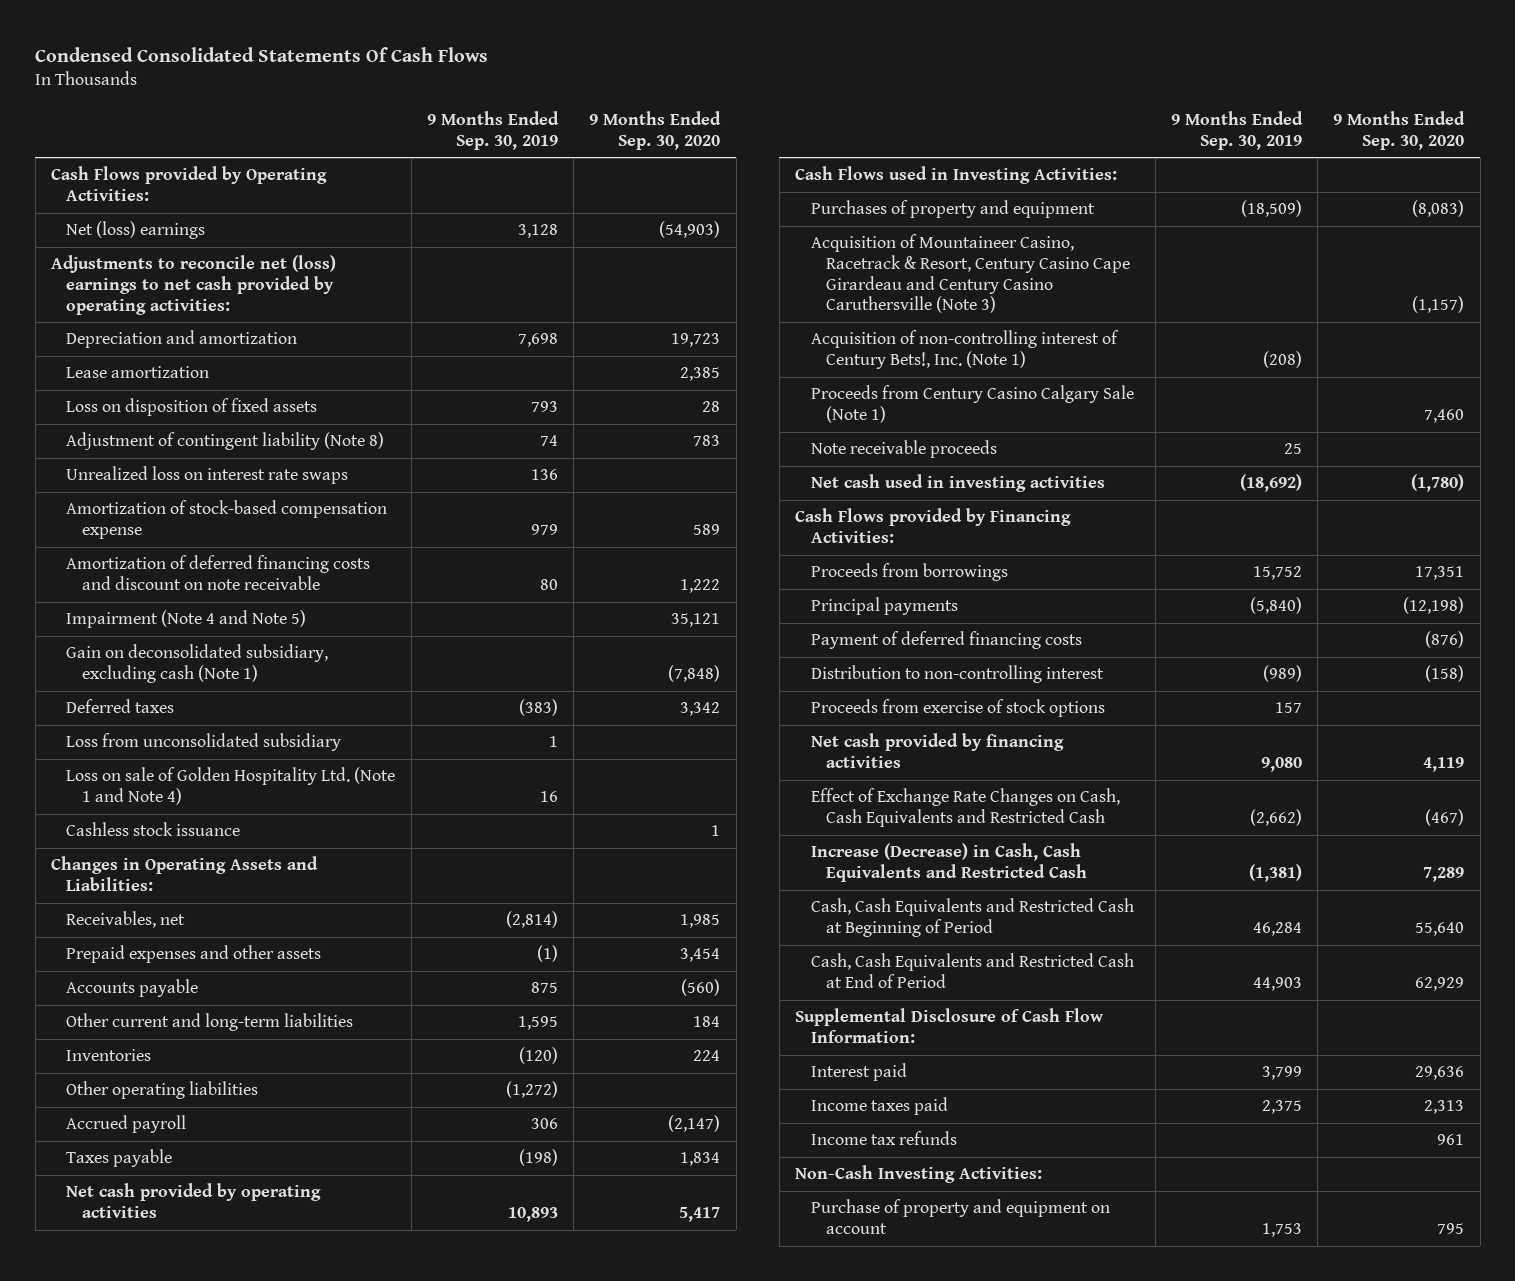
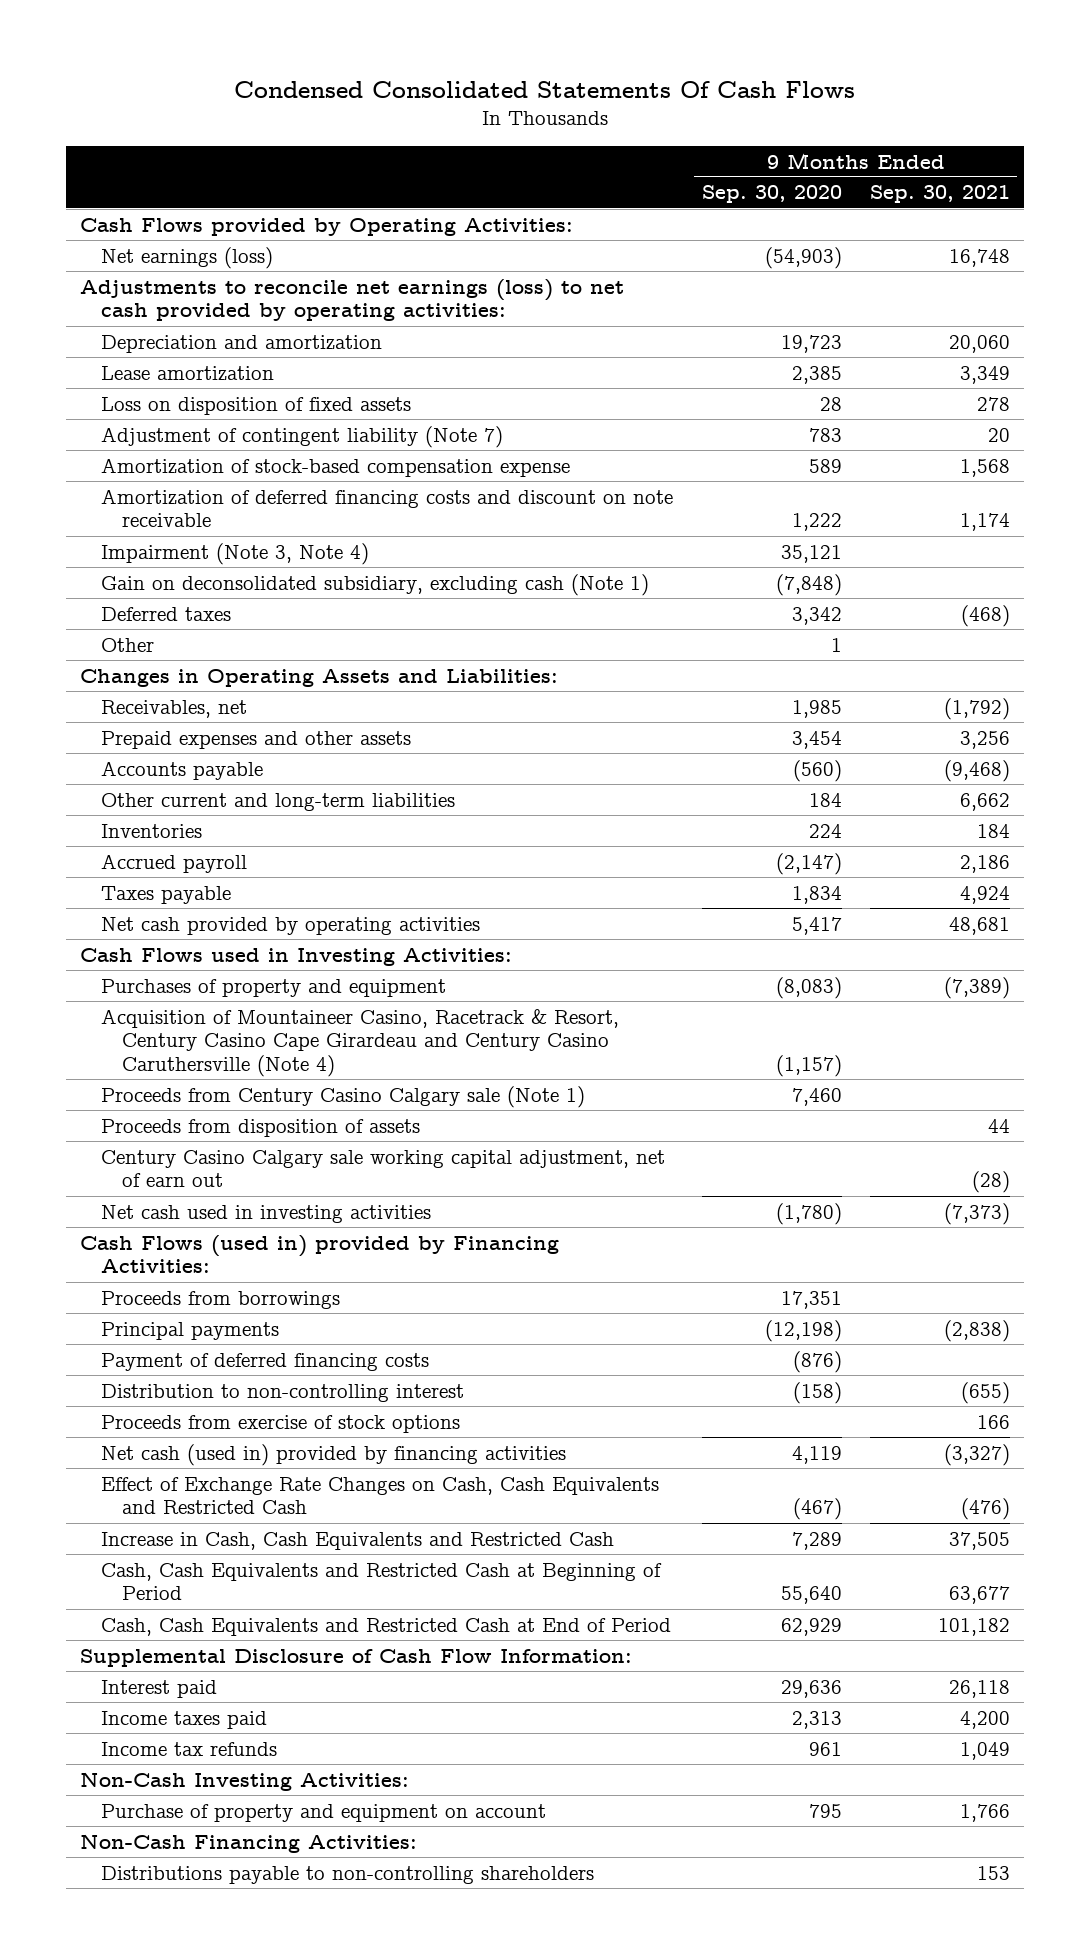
- | 9 Months Ended Sep. 30, 2019 | 9 Months Ended Sep. 30, 2020
+ | 9 Months Ended Sep. 30, 2020 | 9 Months Ended Sep. 30, 2021
- Net (loss) earnings | 3,128 | (54,903)
- Adjustments to reconcile net (loss) earnings to net cash provided by operating activities:
+ Net earnings (loss) | (54,903) | 16,748
+ Adjustments to reconcile net earnings (loss) to net cash provided by operating activities:
- Adjustment of contingent liability (Note 8) | 74 | 783
- Unrealized loss on interest rate swaps | 136 |
+ Adjustment of contingent liability (Note 7) | 783 | 20
- Impairment (Note 4 and Note 5) | | 35,121
+ Impairment (Note 3, Note 4) | 35,121 |
- Loss from unconsolidated subsidiary | 1 |
- Loss on sale of Golden Hospitality Ltd. (Note 1 and Note 4) | 16 |
- Cashless stock issuance | | 1
+ Other | 1 |
- Other operating liabilities | (1,272) |
- Acquisition of Mountaineer Casino, Racetrack & Resort, Century Casino Cape Girardeau and Century Casino Caruthersville (Note 3) | | (1,157)
- Acquisition of non-controlling interest of Century Bets!, Inc. (Note 1) | (208) |
- Proceeds from Century Casino Calgary Sale (Note 1) | | 7,460
- Note receivable proceeds | 25 |
+ Acquisition of Mountaineer Casino, Racetrack & Resort, Century Casino Cape Girardeau and Century Casino Caruthersville (Note 4) | (1,157) |
+ Proceeds from Century Casino Calgary sale (Note 1) | 7,460 |
+ Proceeds from disposition of assets | | 44
+ Century Casino Calgary sale working capital adjustment, net of earn out | | (28)
- Cash Flows provided by Financing Activities:
+ Cash Flows (used in) provided by Financing Activities:
- Net cash provided by financing activities | 9,080 | 4,119
+ Net cash (used in) provided by financing activities | 4,119 | (3,327)
- Increase (Decrease) in Cash, Cash Equivalents and Restricted Cash | (1,381) | 7,289
+ Increase in Cash, Cash Equivalents and Restricted Cash | 7,289 | 37,505
+ Non-Cash Financing Activities:
+ Distributions payable to non-controlling shareholders | | 153

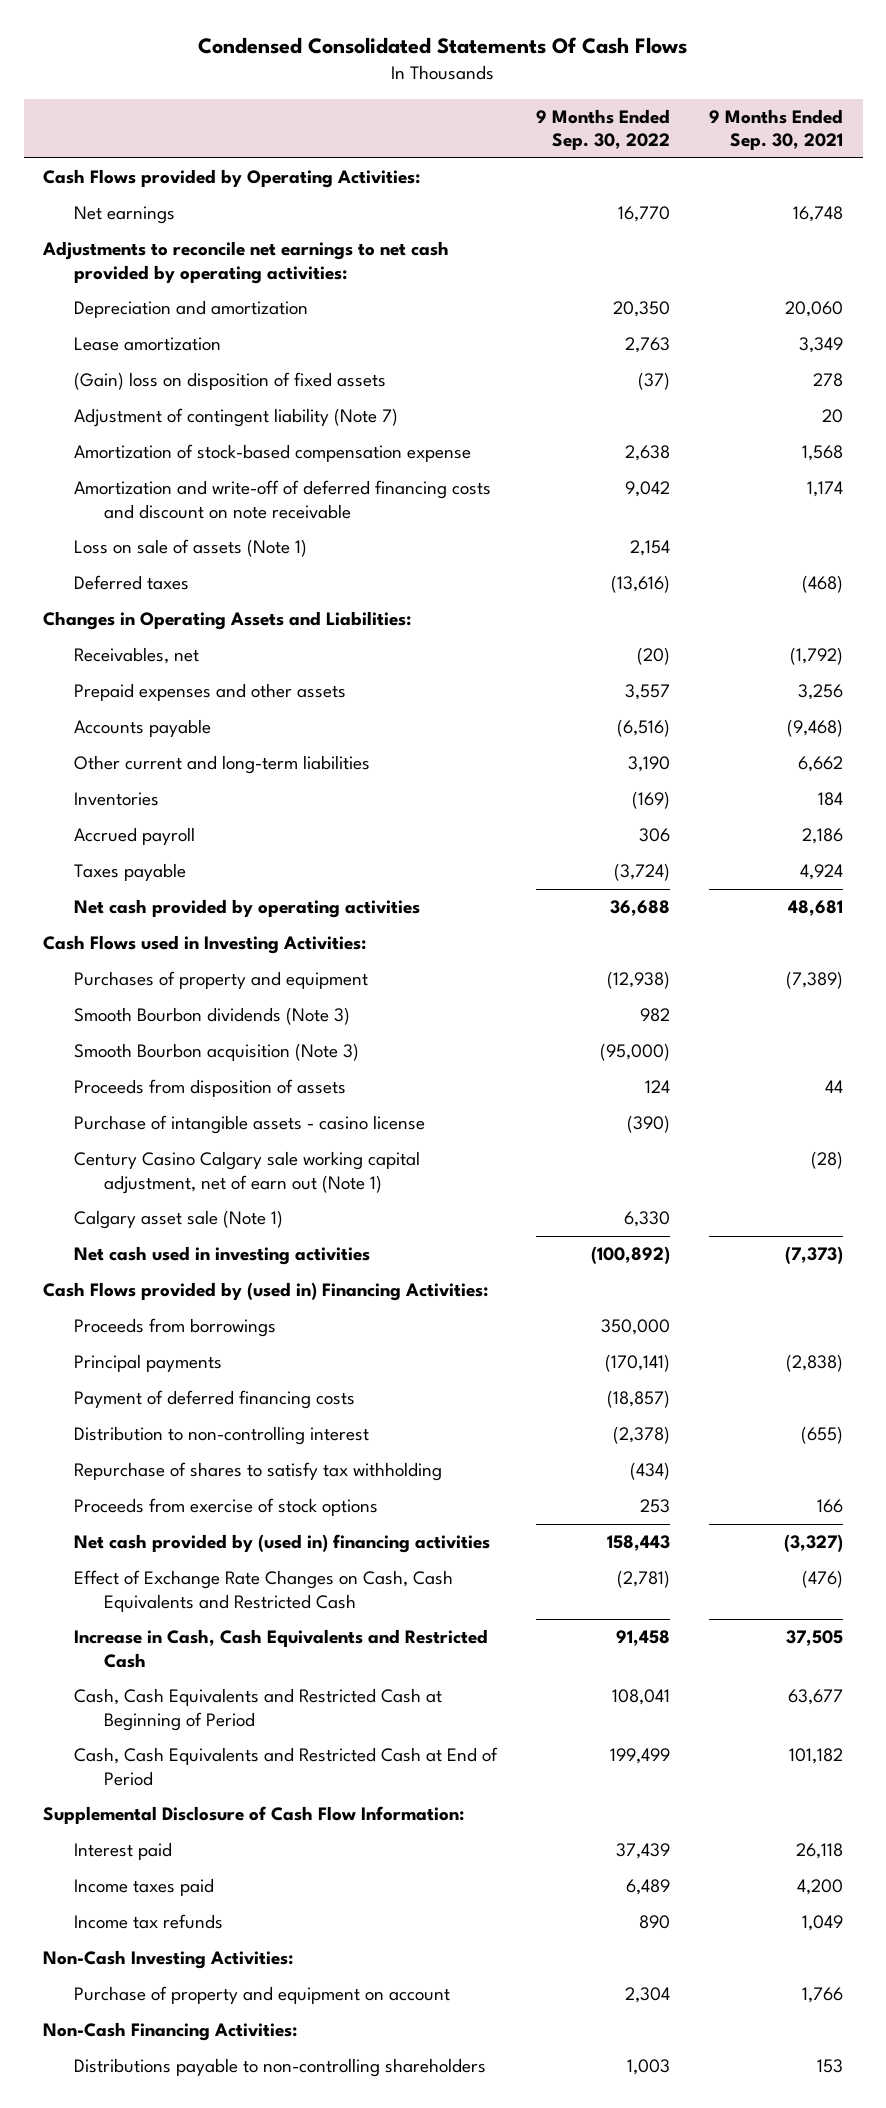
- | 9 Months Ended Sep. 30, 2020 | 9 Months Ended Sep. 30, 2021
+ | 9 Months Ended Sep. 30, 2022 | 9 Months Ended Sep. 30, 2021
- Net earnings (loss) | (54,903) | 16,748
- Adjustments to reconcile net earnings (loss) to net cash provided by operating activities:
+ Net earnings | 16,770 | 16,748
+ Adjustments to reconcile net earnings to net cash provided by operating activities:
- Loss on disposition of fixed assets | 28 | 278
+ (Gain) loss on disposition of fixed assets | (37) | 278
- Amortization of deferred financing costs and discount on note receivable | 1,222 | 1,174
- Impairment (Note 3, Note 4) | 35,121 |
- Gain on deconsolidated subsidiary, excluding cash (Note 1) | (7,848) |
+ Amortization and write-off of deferred financing costs and discount on note receivable | 9,042 | 1,174
+ Loss on sale of assets (Note 1) | 2,154 |
- Other | 1 |
- Acquisition of Mountaineer Casino, Racetrack & Resort, Century Casino Cape Girardeau and Century Casino Caruthersville (Note 4) | (1,157) |
- Proceeds from Century Casino Calgary sale (Note 1) | 7,460 |
+ Smooth Bourbon dividends (Note 3) | 982 |
+ Smooth Bourbon acquisition (Note 3) | (95,000) |
- Century Casino Calgary sale working capital adjustment, net of earn out | | (28)
+ Purchase of intangible assets - casino license | (390) |
+ Century Casino Calgary sale working capital adjustment, net of earn out (Note 1) | | (28)
+ Calgary asset sale (Note 1) | 6,330 |
- Cash Flows (used in) provided by Financing Activities:
+ Cash Flows provided by (used in) Financing Activities:
+ Repurchase of shares to satisfy tax withholding | (434) |
- Net cash (used in) provided by financing activities | 4,119 | (3,327)
+ Net cash provided by (used in) financing activities | 158,443 | (3,327)

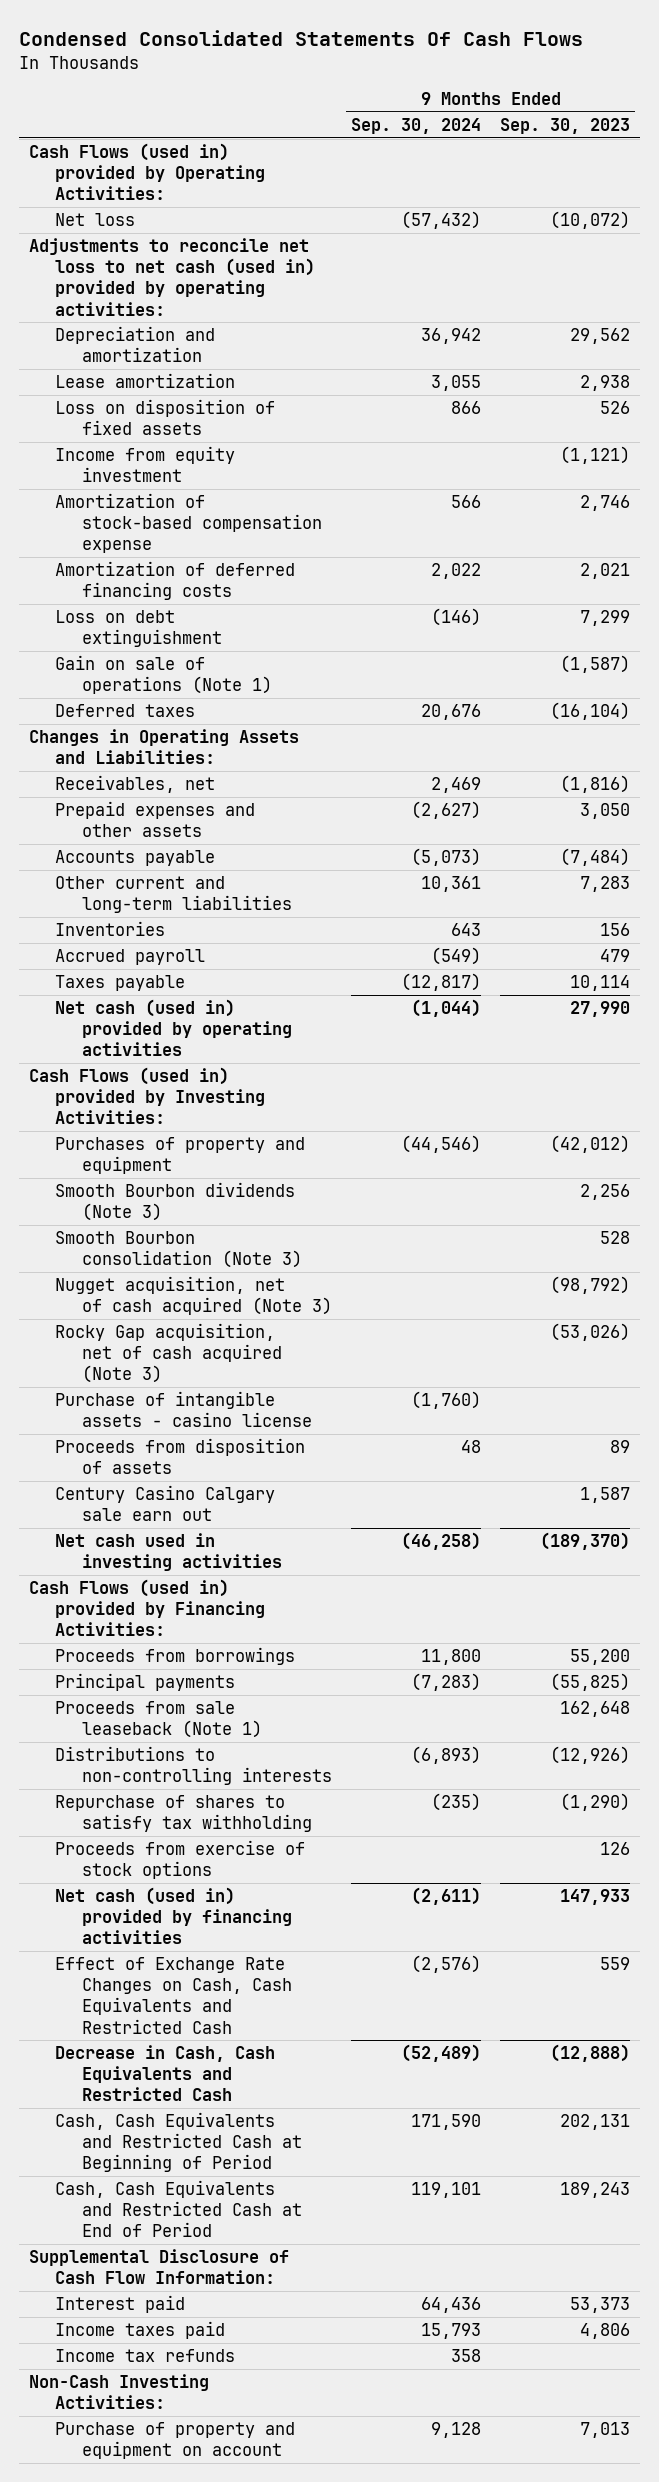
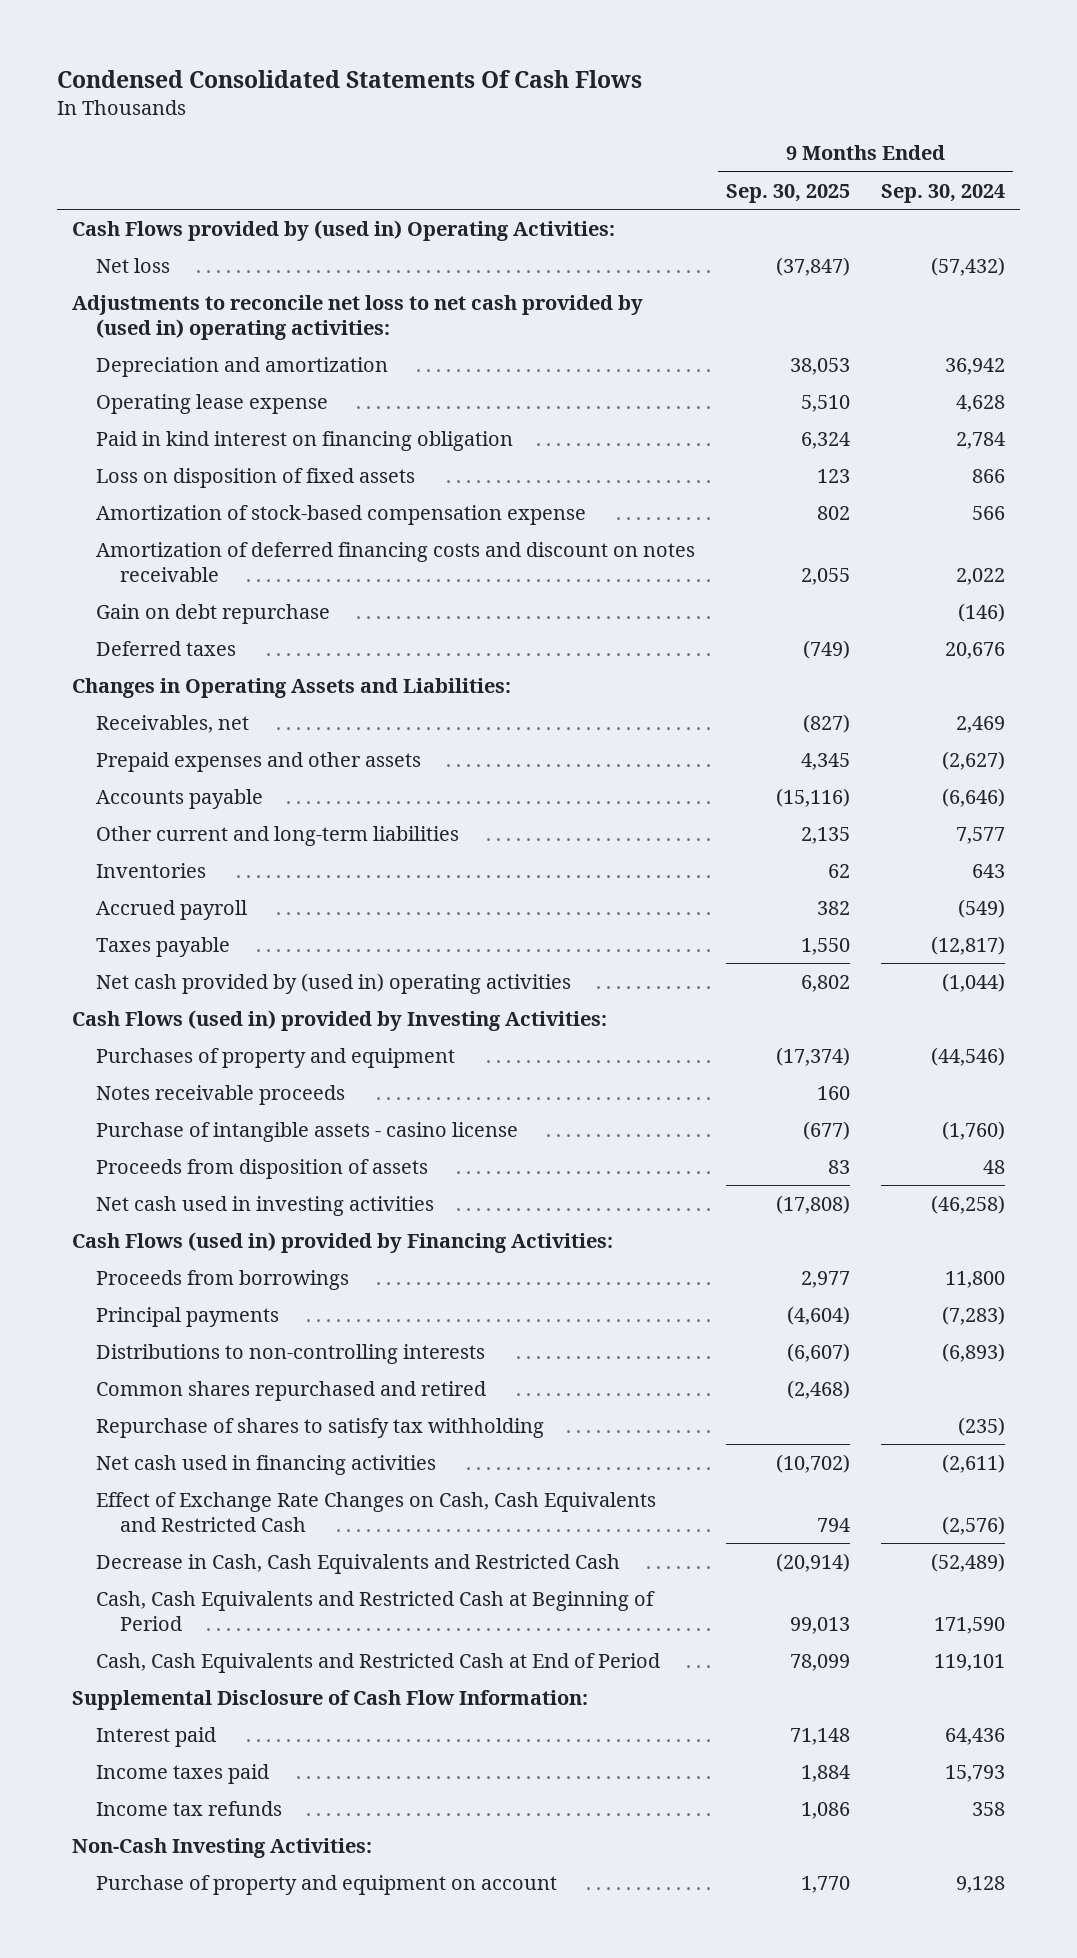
- | 9 Months Ended Sep. 30, 2024 | 9 Months Ended Sep. 30, 2023
+ | 9 Months Ended Sep. 30, 2025 | 9 Months Ended Sep. 30, 2024
- Cash Flows (used in) provided by Operating Activities:
+ Cash Flows provided by (used in) Operating Activities:
- Adjustments to reconcile net loss to net cash (used in) provided by operating activities:
+ Adjustments to reconcile net loss to net cash provided by (used in) operating activities:
- Lease amortization | 3,055 | 2,938
+ Operating lease expense | 5,510 | 4,628
+ Paid in kind interest on financing obligation | 6,324 | 2,784
- Income from equity investment | | (1,121)
- Amortization of deferred financing costs | 2,022 | 2,021
- Loss on debt extinguishment | (146) | 7,299
- Gain on sale of operations (Note 1) | | (1,587)
+ Amortization of deferred financing costs and discount on notes receivable | 2,055 | 2,022
+ Gain on debt repurchase | | (146)
- Accounts payable | (5,073) | (7,484)
- Other current and long-term liabilities | 10,361 | 7,283
+ Accounts payable | (15,116) | (6,646)
+ Other current and long-term liabilities | 2,135 | 7,577
- Net cash (used in) provided by operating activities | (1,044) | 27,990
+ Net cash provided by (used in) operating activities | 6,802 | (1,044)
- Smooth Bourbon dividends (Note 3) | | 2,256
- Smooth Bourbon consolidation (Note 3) | | 528
- Nugget acquisition, net of cash acquired (Note 3) | | (98,792)
- Rocky Gap acquisition, net of cash acquired (Note 3) | | (53,026)
+ Notes receivable proceeds | 160 |
- Century Casino Calgary sale earn out | | 1,587
- Proceeds from sale leaseback (Note 1) | | 162,648
+ Common shares repurchased and retired | (2,468) |
- Proceeds from exercise of stock options | | 126
- Net cash (used in) provided by financing activities | (2,611) | 147,933
+ Net cash used in financing activities | (10,702) | (2,611)

